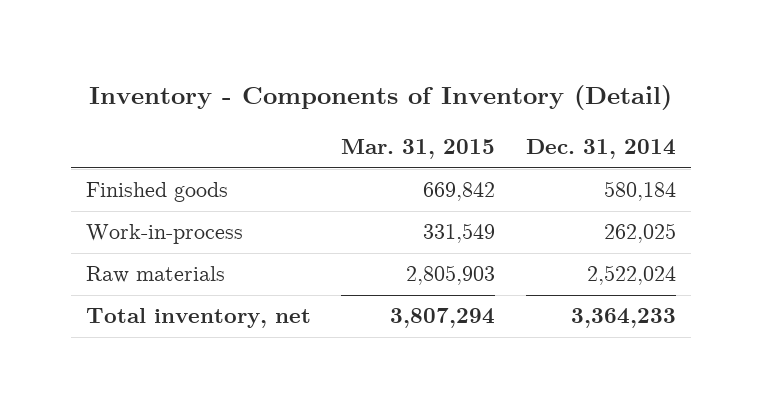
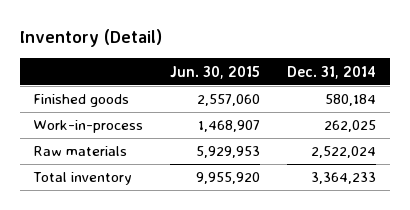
- Inventory - Components of Inventory (Detail)
+ Inventory (Detail)
- | Mar. 31, 2015 | Dec. 31, 2014
+ | Jun. 30, 2015 | Dec. 31, 2014
- Total inventory, net | 3,807,294 | 3,364,233
+ Total inventory | 9,955,920 | 3,364,233

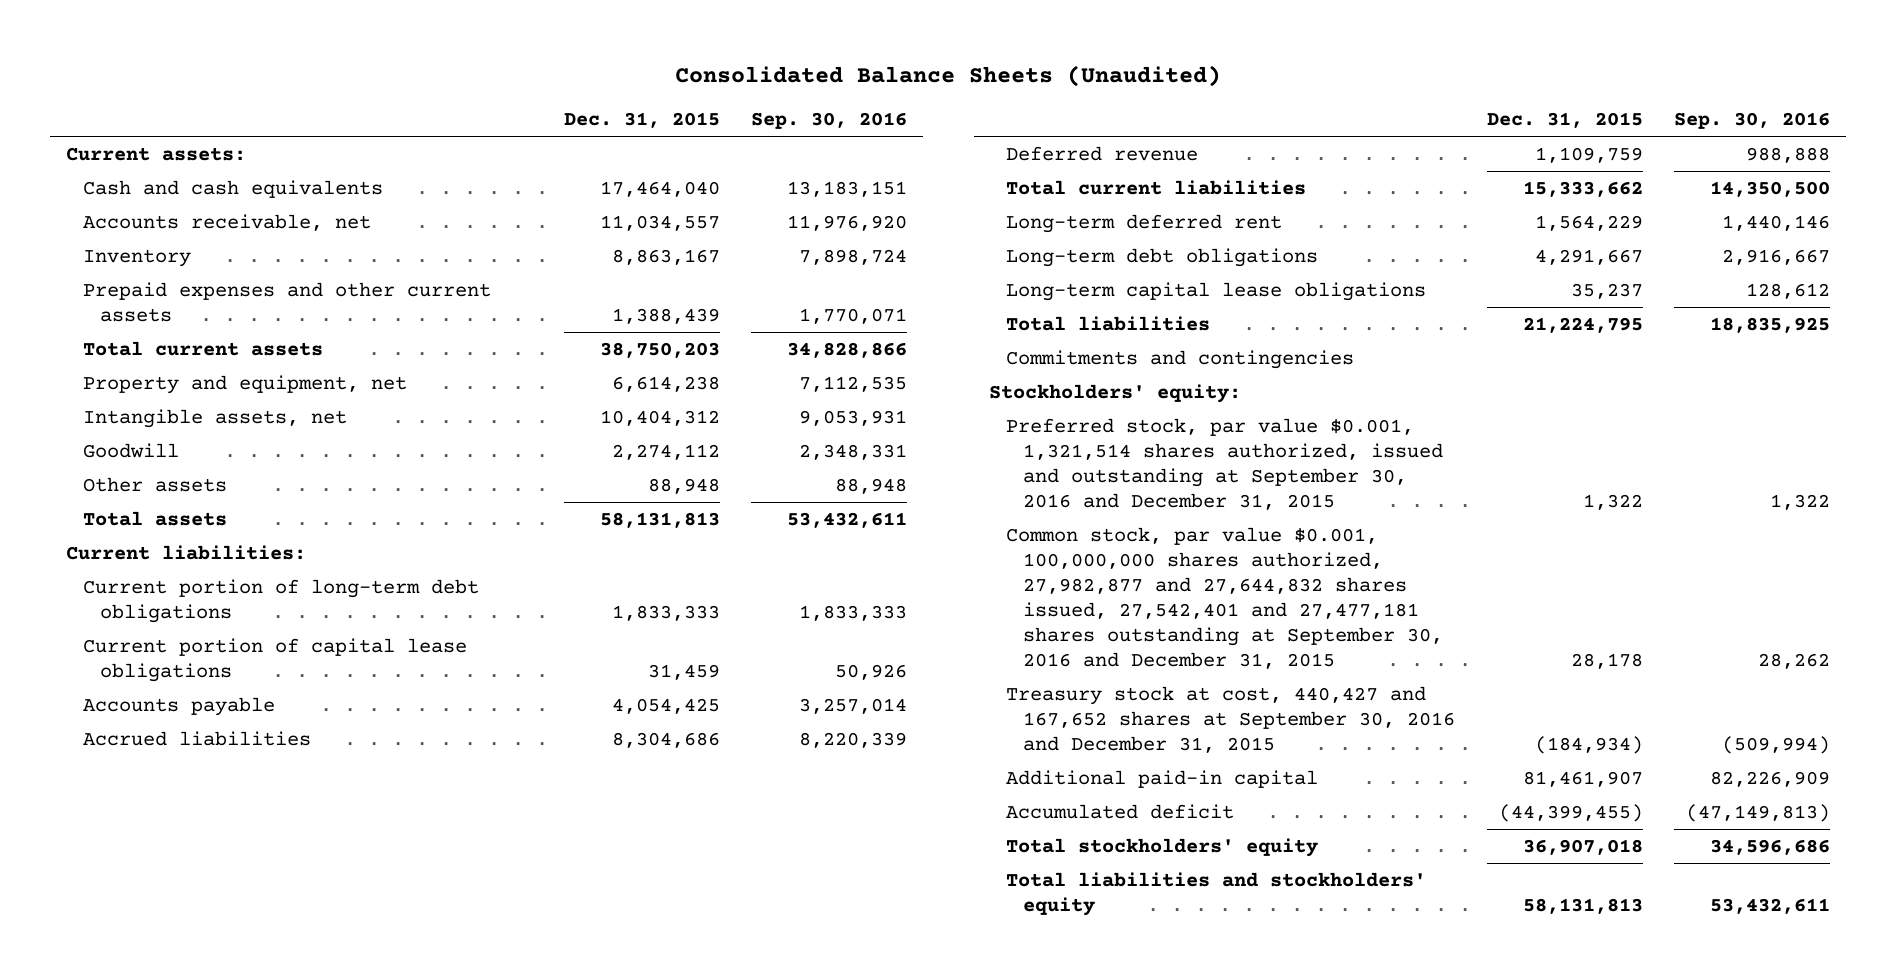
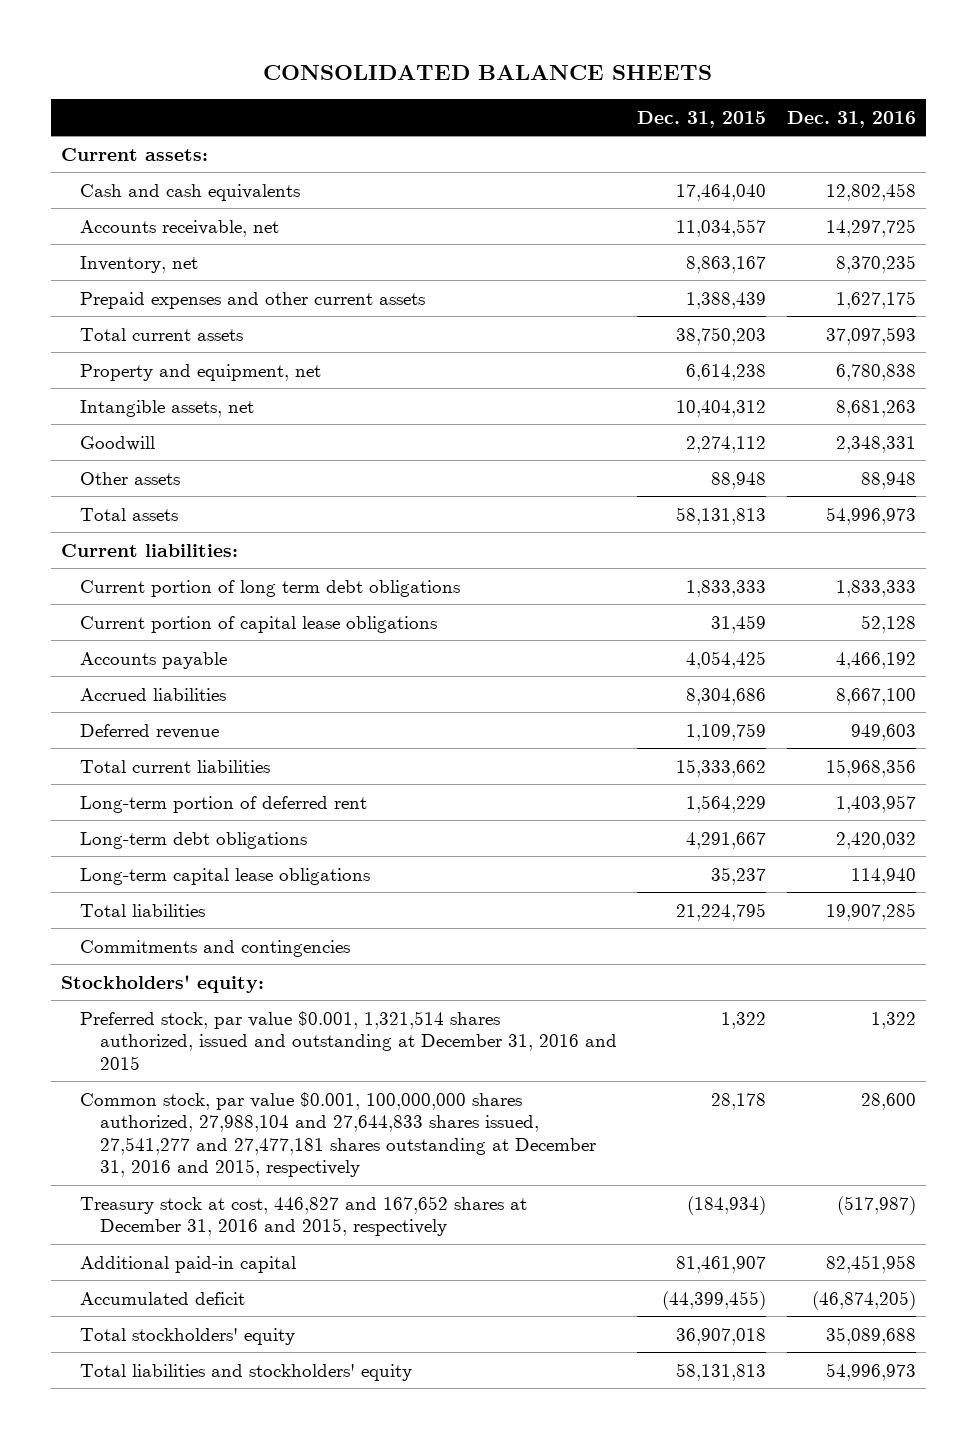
- Consolidated Balance Sheets (Unaudited)
+ CONSOLIDATED BALANCE SHEETS
- | Dec. 31, 2015 | Sep. 30, 2016
+ | Dec. 31, 2015 | Dec. 31, 2016
- Inventory | 8,863,167 | 7,898,724
+ Inventory, net | 8,863,167 | 8,370,235
- Current portion of long-term debt obligations | 1,833,333 | 1,833,333
+ Current portion of long term debt obligations | 1,833,333 | 1,833,333
- Long-term deferred rent | 1,564,229 | 1,440,146
+ Long-term portion of deferred rent | 1,564,229 | 1,403,957
- Preferred stock, par value $0.001, 1,321,514 shares authorized, issued and outstanding at September 30, 2016 and December 31, 2015 | 1,322 | 1,322
- Common stock, par value $0.001, 100,000,000 shares authorized, 27,982,877 and 27,644,832 shares issued, 27,542,401 and 27,477,181 shares outstanding at September 30, 2016 and December 31, 2015 | 28,178 | 28,262
- Treasury stock at cost, 440,427 and 167,652 shares at September 30, 2016 and December 31, 2015 | (184,934) | (509,994)
+ Preferred stock, par value $0.001, 1,321,514 shares authorized, issued and outstanding at December 31, 2016 and 2015 | 1,322 | 1,322
+ Common stock, par value $0.001, 100,000,000 shares authorized, 27,988,104 and 27,644,833 shares issued, 27,541,277 and 27,477,181 shares outstanding at December 31, 2016 and 2015, respectively | 28,178 | 28,600
+ Treasury stock at cost, 446,827 and 167,652 shares at December 31, 2016 and 2015, respectively | (184,934) | (517,987)

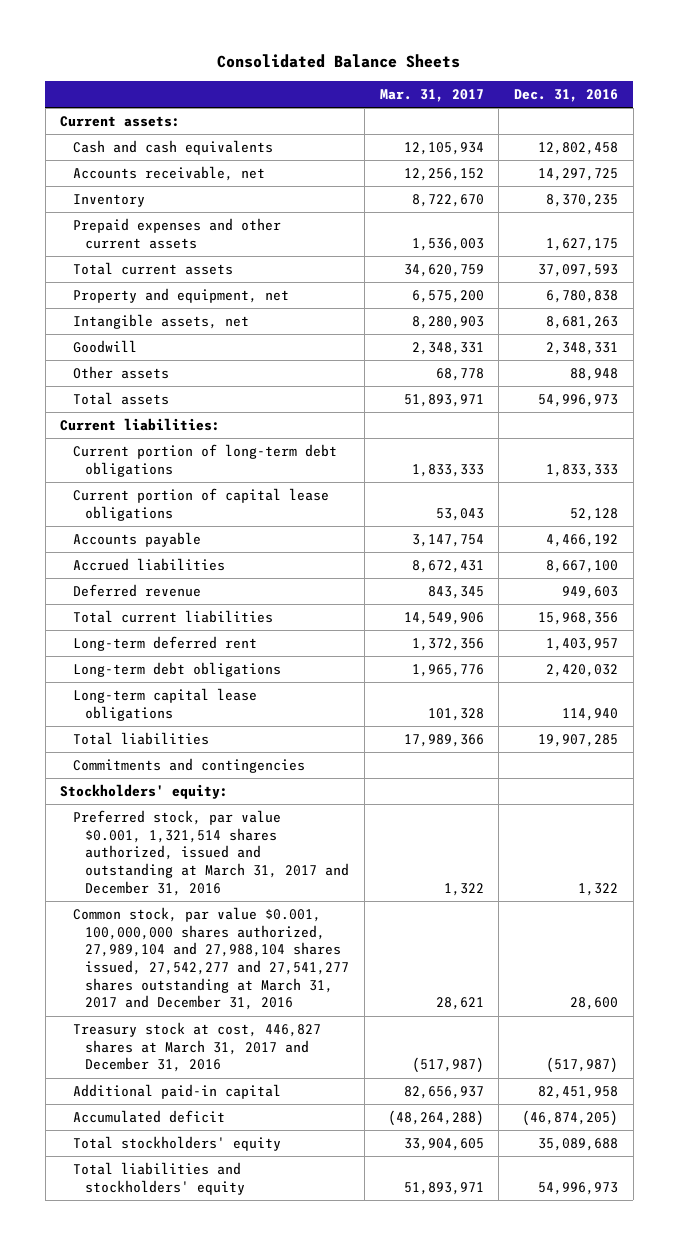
- CONSOLIDATED BALANCE SHEETS
+ Consolidated Balance Sheets
- | Dec. 31, 2015 | Dec. 31, 2016
+ | Mar. 31, 2017 | Dec. 31, 2016
- Inventory, net | 8,863,167 | 8,370,235
+ Inventory | 8,722,670 | 8,370,235
- Current portion of long term debt obligations | 1,833,333 | 1,833,333
+ Current portion of long-term debt obligations | 1,833,333 | 1,833,333
- Long-term portion of deferred rent | 1,564,229 | 1,403,957
+ Long-term deferred rent | 1,372,356 | 1,403,957
- Preferred stock, par value $0.001, 1,321,514 shares authorized, issued and outstanding at December 31, 2016 and 2015 | 1,322 | 1,322
- Common stock, par value $0.001, 100,000,000 shares authorized, 27,988,104 and 27,644,833 shares issued, 27,541,277 and 27,477,181 shares outstanding at December 31, 2016 and 2015, respectively | 28,178 | 28,600
- Treasury stock at cost, 446,827 and 167,652 shares at December 31, 2016 and 2015, respectively | (184,934) | (517,987)
+ Preferred stock, par value $0.001, 1,321,514 shares authorized, issued and outstanding at March 31, 2017 and December 31, 2016 | 1,322 | 1,322
+ Common stock, par value $0.001, 100,000,000 shares authorized, 27,989,104 and 27,988,104 shares issued, 27,542,277 and 27,541,277 shares outstanding at March 31, 2017 and December 31, 2016 | 28,621 | 28,600
+ Treasury stock at cost, 446,827 shares at March 31, 2017 and December 31, 2016 | (517,987) | (517,987)

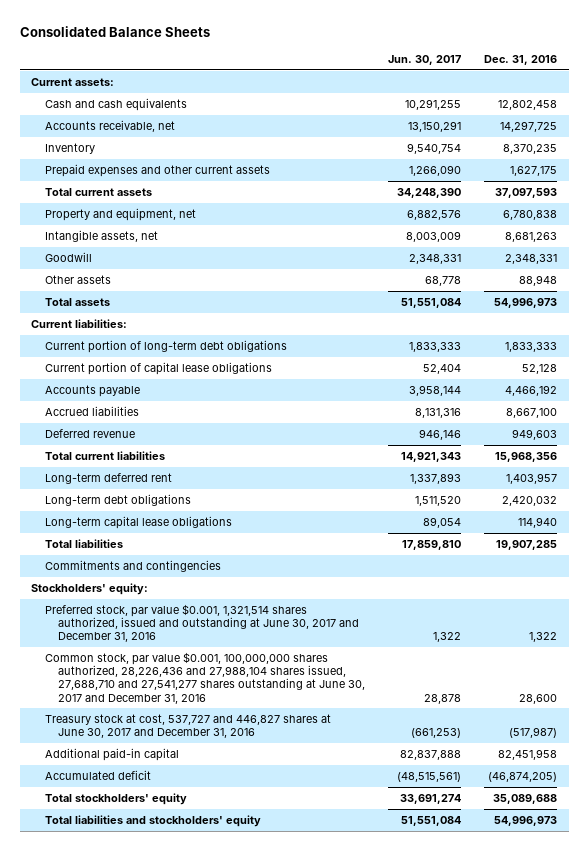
- | Mar. 31, 2017 | Dec. 31, 2016
+ | Jun. 30, 2017 | Dec. 31, 2016
- Preferred stock, par value $0.001, 1,321,514 shares authorized, issued and outstanding at March 31, 2017 and December 31, 2016 | 1,322 | 1,322
- Common stock, par value $0.001, 100,000,000 shares authorized, 27,989,104 and 27,988,104 shares issued, 27,542,277 and 27,541,277 shares outstanding at March 31, 2017 and December 31, 2016 | 28,621 | 28,600
- Treasury stock at cost, 446,827 shares at March 31, 2017 and December 31, 2016 | (517,987) | (517,987)
+ Preferred stock, par value $0.001, 1,321,514 shares authorized, issued and outstanding at June 30, 2017 and December 31, 2016 | 1,322 | 1,322
+ Common stock, par value $0.001, 100,000,000 shares authorized, 28,226,436 and 27,988,104 shares issued, 27,688,710 and 27,541,277 shares outstanding at June 30, 2017 and December 31, 2016 | 28,878 | 28,600
+ Treasury stock at cost, 537,727 and 446,827 shares at June 30, 2017 and December 31, 2016 | (661,253) | (517,987)

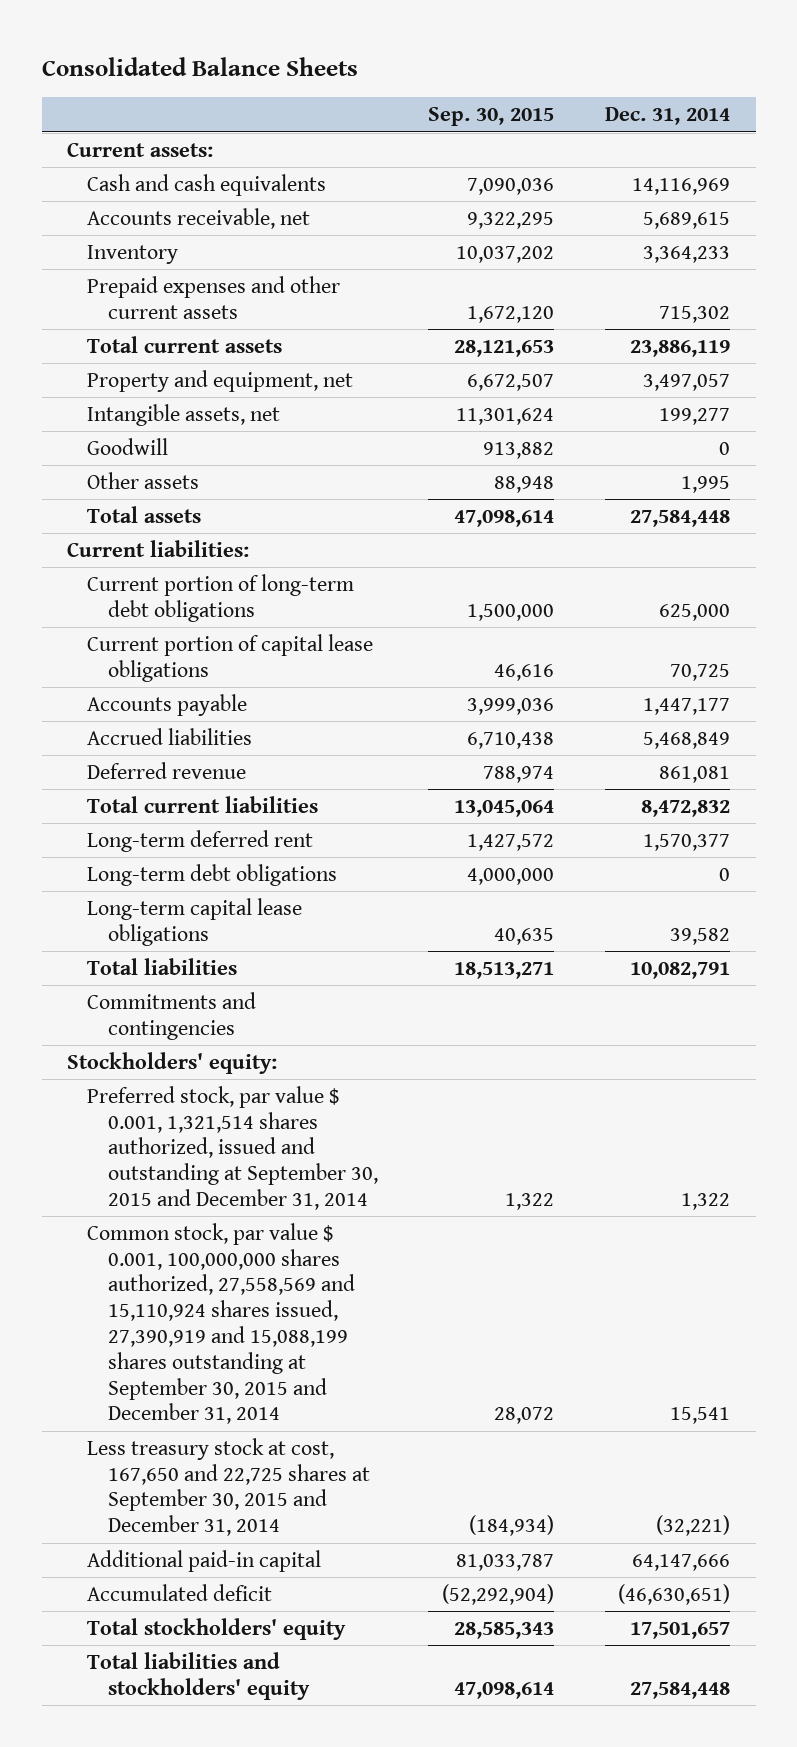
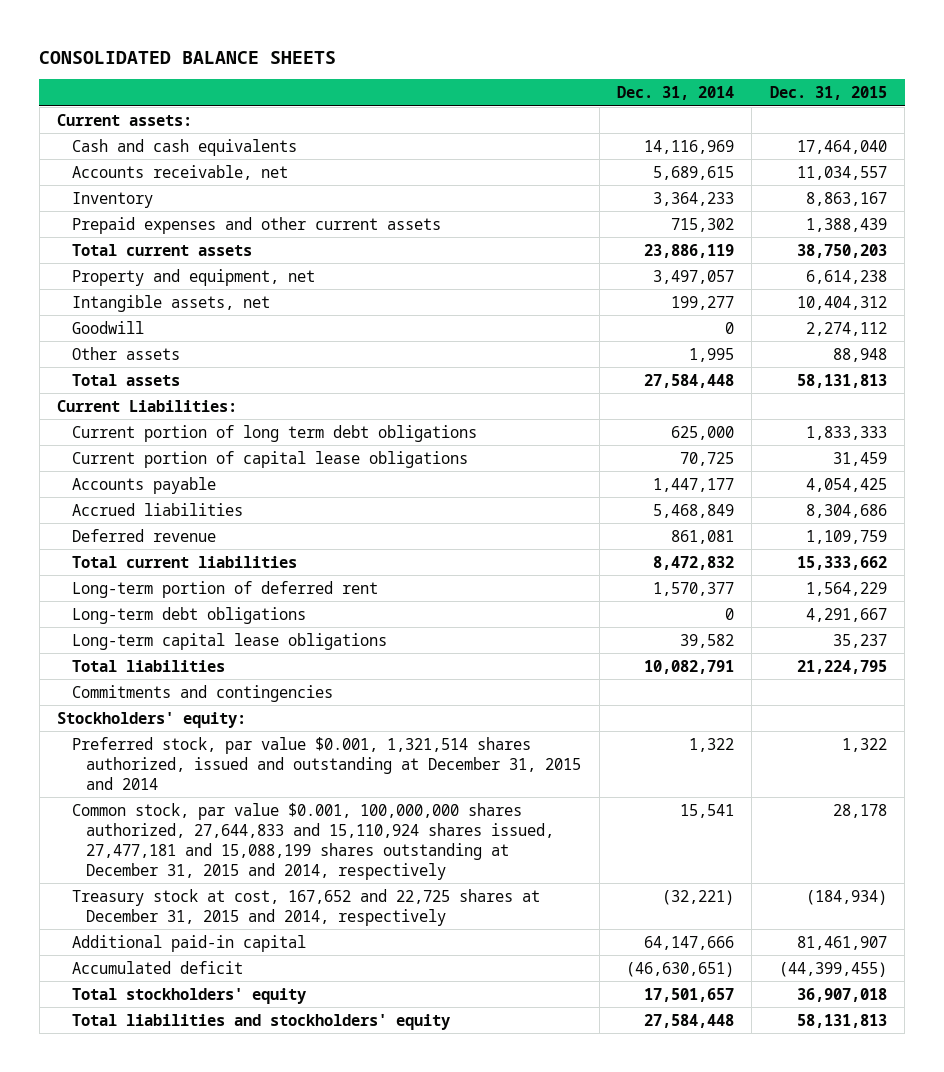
- Consolidated Balance Sheets
+ CONSOLIDATED BALANCE SHEETS
- | Sep. 30, 2015 | Dec. 31, 2014
+ | Dec. 31, 2014 | Dec. 31, 2015
- Current liabilities:
- Current portion of long-term debt obligations | 1,500,000 | 625,000
+ Current Liabilities:
+ Current portion of long term debt obligations | 625,000 | 1,833,333
- Long-term deferred rent | 1,427,572 | 1,570,377
+ Long-term portion of deferred rent | 1,570,377 | 1,564,229
- Preferred stock, par value $ 0.001, 1,321,514 shares authorized, issued and outstanding at September 30, 2015 and December 31, 2014 | 1,322 | 1,322
- Common stock, par value $ 0.001, 100,000,000 shares authorized, 27,558,569 and 15,110,924 shares issued, 27,390,919 and 15,088,199 shares outstanding at September 30, 2015 and December 31, 2014 | 28,072 | 15,541
- Less treasury stock at cost, 167,650 and 22,725 shares at September 30, 2015 and December 31, 2014 | (184,934) | (32,221)
+ Preferred stock, par value $0.001, 1,321,514 shares authorized, issued and outstanding at December 31, 2015 and 2014 | 1,322 | 1,322
+ Common stock, par value $0.001, 100,000,000 shares authorized, 27,644,833 and 15,110,924 shares issued, 27,477,181 and 15,088,199 shares outstanding at December 31, 2015 and 2014, respectively | 15,541 | 28,178
+ Treasury stock at cost, 167,652 and 22,725 shares at December 31, 2015 and 2014, respectively | (32,221) | (184,934)

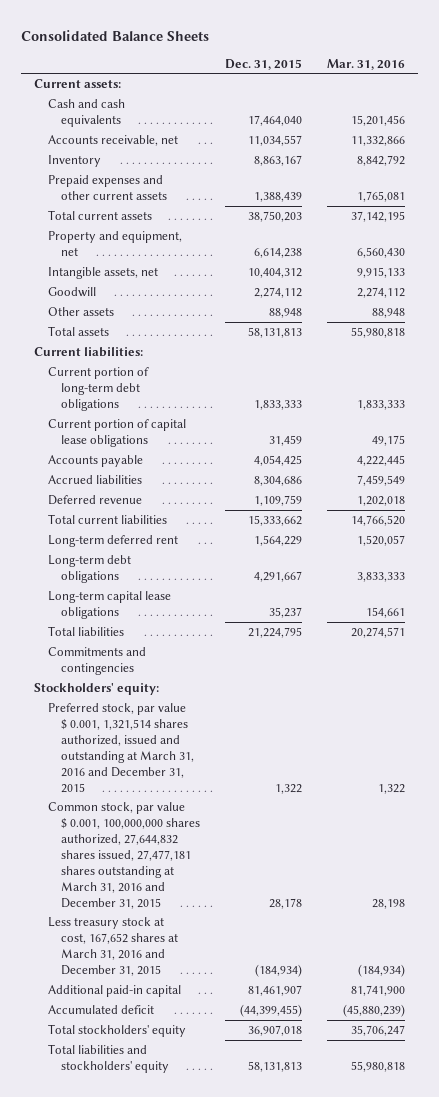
- CONSOLIDATED BALANCE SHEETS
+ Consolidated Balance Sheets
- | Dec. 31, 2014 | Dec. 31, 2015
+ | Dec. 31, 2015 | Mar. 31, 2016
- Current Liabilities:
- Current portion of long term debt obligations | 625,000 | 1,833,333
+ Current liabilities:
+ Current portion of long-term debt obligations | 1,833,333 | 1,833,333
- Long-term portion of deferred rent | 1,570,377 | 1,564,229
+ Long-term deferred rent | 1,564,229 | 1,520,057
- Preferred stock, par value $0.001, 1,321,514 shares authorized, issued and outstanding at December 31, 2015 and 2014 | 1,322 | 1,322
- Common stock, par value $0.001, 100,000,000 shares authorized, 27,644,833 and 15,110,924 shares issued, 27,477,181 and 15,088,199 shares outstanding at December 31, 2015 and 2014, respectively | 15,541 | 28,178
- Treasury stock at cost, 167,652 and 22,725 shares at December 31, 2015 and 2014, respectively | (32,221) | (184,934)
+ Preferred stock, par value $ 0.001, 1,321,514 shares authorized, issued and outstanding at March 31, 2016 and December 31, 2015 | 1,322 | 1,322
+ Common stock, par value $ 0.001, 100,000,000 shares authorized, 27,644,832 shares issued, 27,477,181 shares outstanding at March 31, 2016 and December 31, 2015 | 28,178 | 28,198
+ Less treasury stock at cost, 167,652 shares at March 31, 2016 and December 31, 2015 | (184,934) | (184,934)

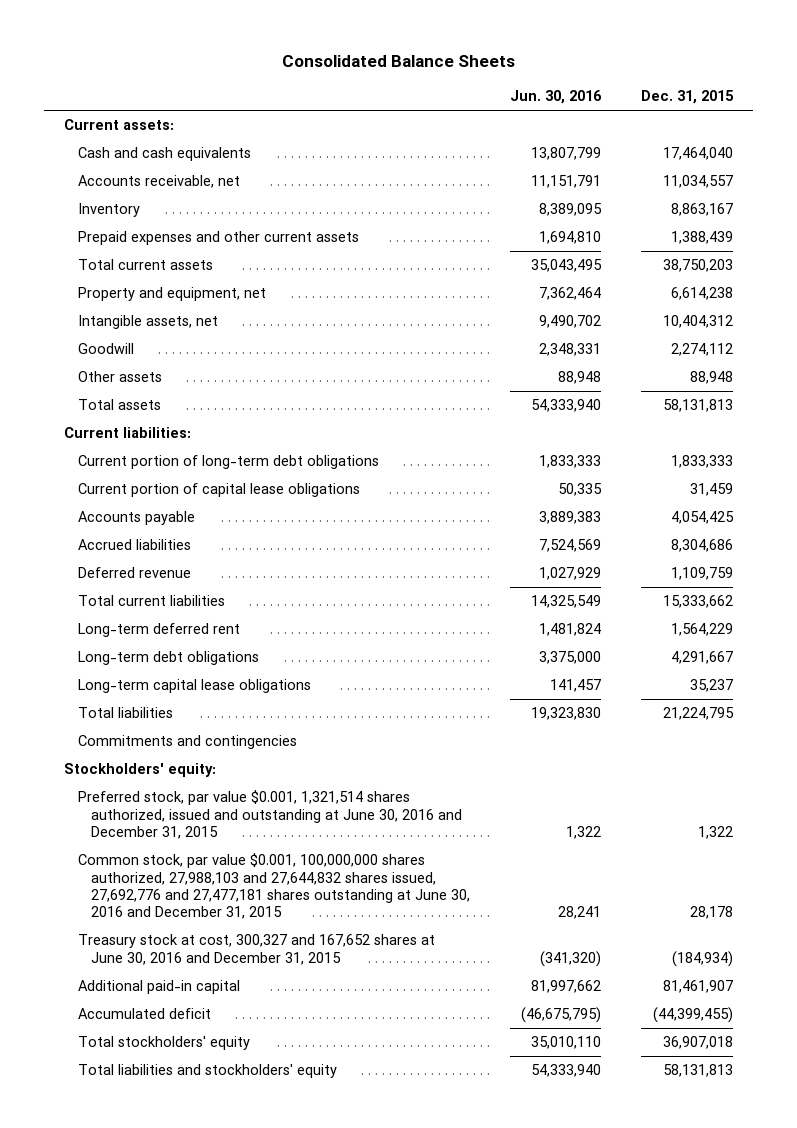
- | Dec. 31, 2015 | Mar. 31, 2016
+ | Jun. 30, 2016 | Dec. 31, 2015
- Preferred stock, par value $ 0.001, 1,321,514 shares authorized, issued and outstanding at March 31, 2016 and December 31, 2015 | 1,322 | 1,322
- Common stock, par value $ 0.001, 100,000,000 shares authorized, 27,644,832 shares issued, 27,477,181 shares outstanding at March 31, 2016 and December 31, 2015 | 28,178 | 28,198
- Less treasury stock at cost, 167,652 shares at March 31, 2016 and December 31, 2015 | (184,934) | (184,934)
+ Preferred stock, par value $0.001, 1,321,514 shares authorized, issued and outstanding at June 30, 2016 and December 31, 2015 | 1,322 | 1,322
+ Common stock, par value $0.001, 100,000,000 shares authorized, 27,988,103 and 27,644,832 shares issued, 27,692,776 and 27,477,181 shares outstanding at June 30, 2016 and December 31, 2015 | 28,241 | 28,178
+ Treasury stock at cost, 300,327 and 167,652 shares at June 30, 2016 and December 31, 2015 | (341,320) | (184,934)

